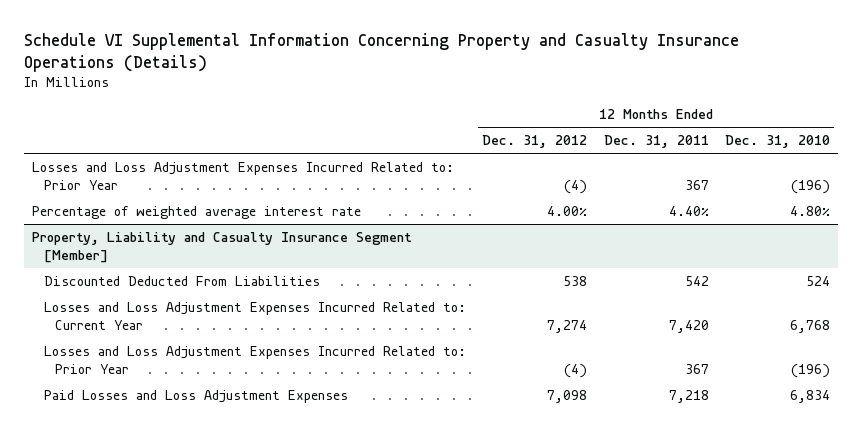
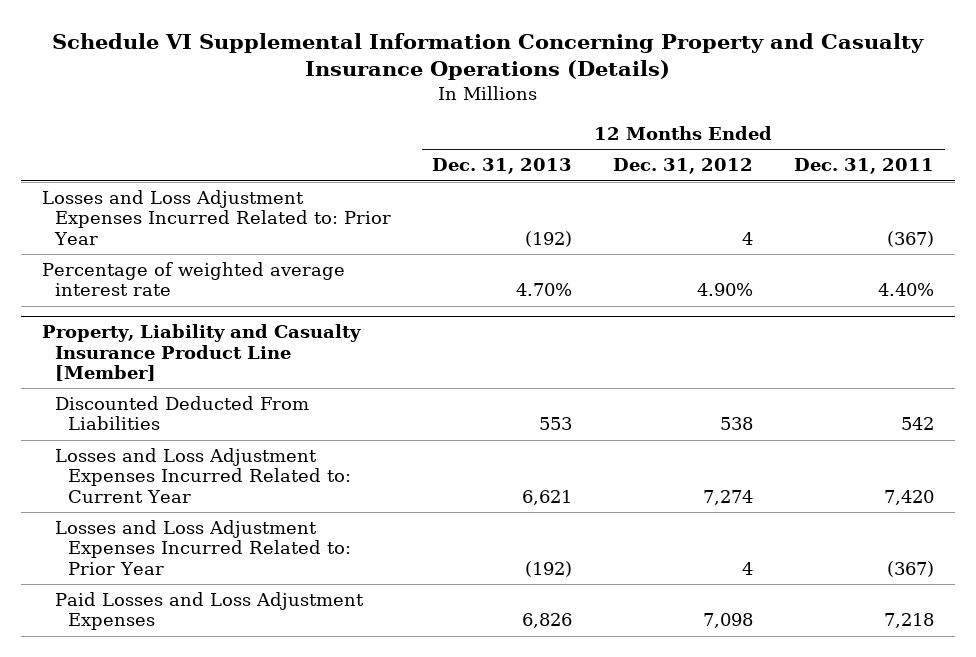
- | 12 Months Ended Dec. 31, 2012 | 12 Months Ended Dec. 31, 2011 | 12 Months Ended Dec. 31, 2010
+ | 12 Months Ended Dec. 31, 2013 | 12 Months Ended Dec. 31, 2012 | 12 Months Ended Dec. 31, 2011
- Losses and Loss Adjustment Expenses Incurred Related to: Prior Year | (4) | 367 | (196)
- Percentage of weighted average interest rate | 4.00% | 4.40% | 4.80%
- Property, Liability and Casualty Insurance Segment [Member]
+ Losses and Loss Adjustment Expenses Incurred Related to: Prior Year | (192) | 4 | (367)
+ Percentage of weighted average interest rate | 4.70% | 4.90% | 4.40%
+ Property, Liability and Casualty Insurance Product Line [Member]
- Losses and Loss Adjustment Expenses Incurred Related to: Prior Year | (4) | 367 | (196)
+ Losses and Loss Adjustment Expenses Incurred Related to: Prior Year | (192) | 4 | (367)

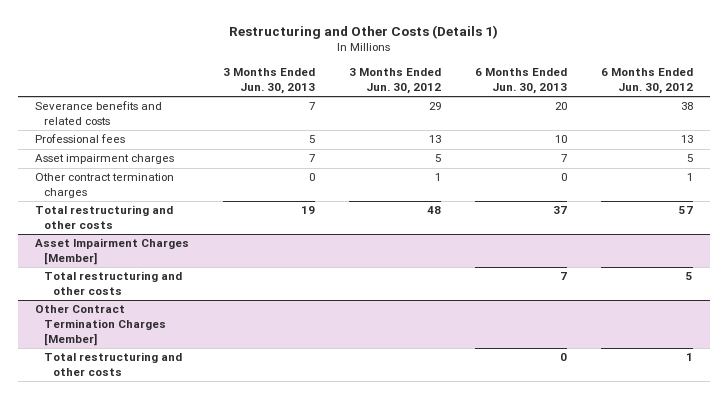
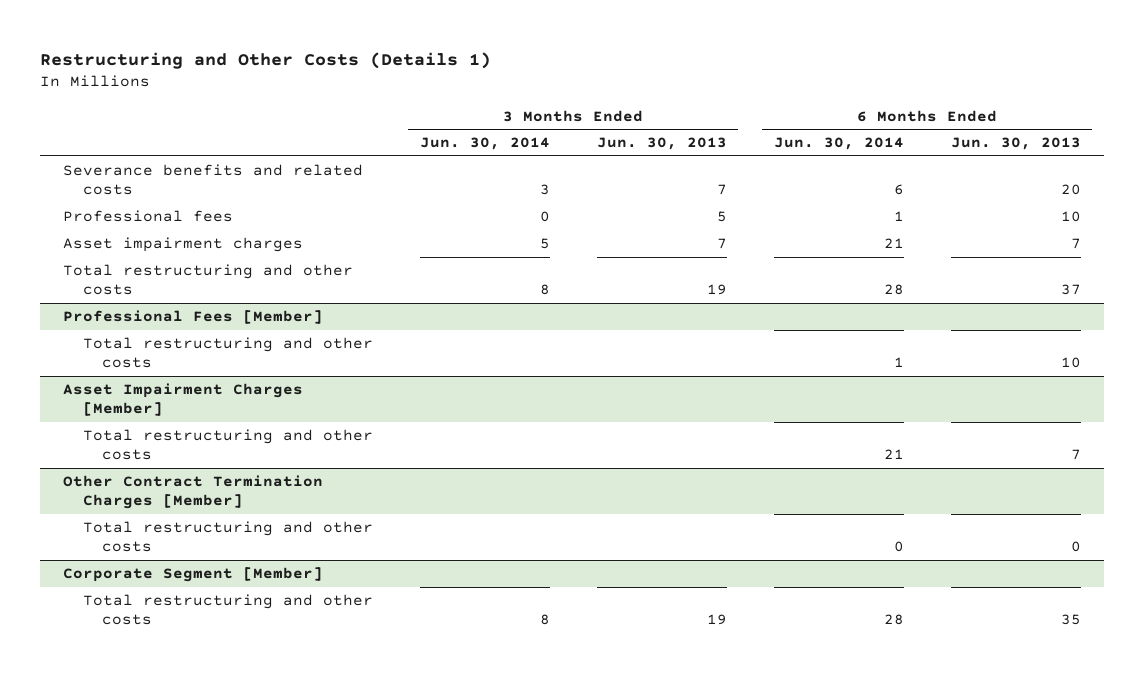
- | 3 Months Ended Jun. 30, 2013 | 3 Months Ended Jun. 30, 2012 | 6 Months Ended Jun. 30, 2013 | 6 Months Ended Jun. 30, 2012
+ | 3 Months Ended Jun. 30, 2014 | 3 Months Ended Jun. 30, 2013 | 6 Months Ended Jun. 30, 2014 | 6 Months Ended Jun. 30, 2013
- Other contract termination charges | 0 | 1 | 0 | 1
+ Professional Fees [Member]
+ Total restructuring and other costs | | | 1 | 10
+ Corporate Segment [Member]
+ Total restructuring and other costs | 8 | 19 | 28 | 35

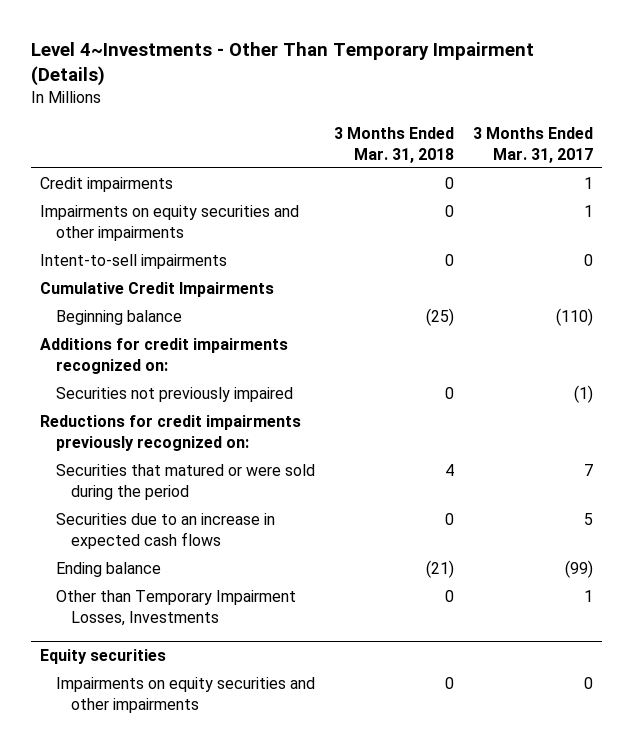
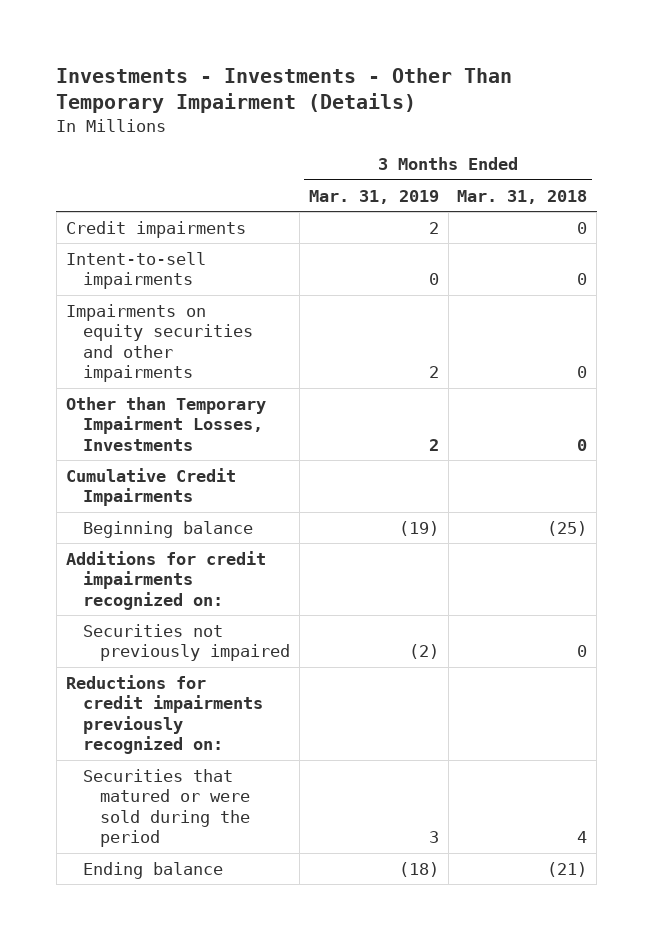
- Level 4~Investments - Other Than Temporary Impairment (Details)
+ Investments - Investments - Other Than Temporary Impairment (Details)
- | 3 Months Ended Mar. 31, 2018 | 3 Months Ended Mar. 31, 2017
+ | 3 Months Ended Mar. 31, 2019 | 3 Months Ended Mar. 31, 2018
moved down: Impairments on equity securities and other impairments | 2 | 0
moved up: Other than Temporary Impairment Losses, Investments | 2 | 0
- Securities due to an increase in expected cash flows | 0 | 5
- Equity securities
- Impairments on equity securities and other impairments | 0 | 0

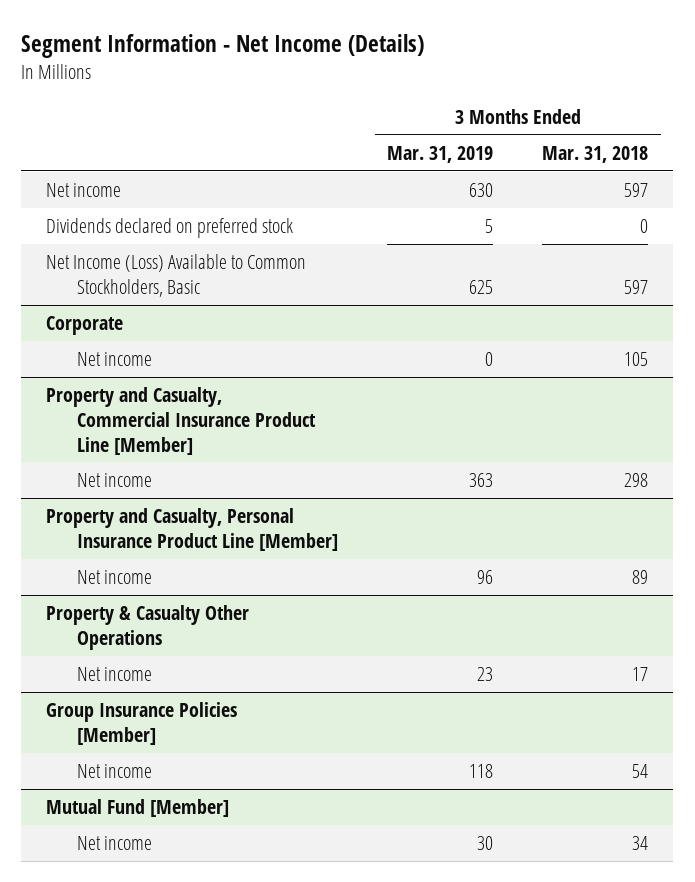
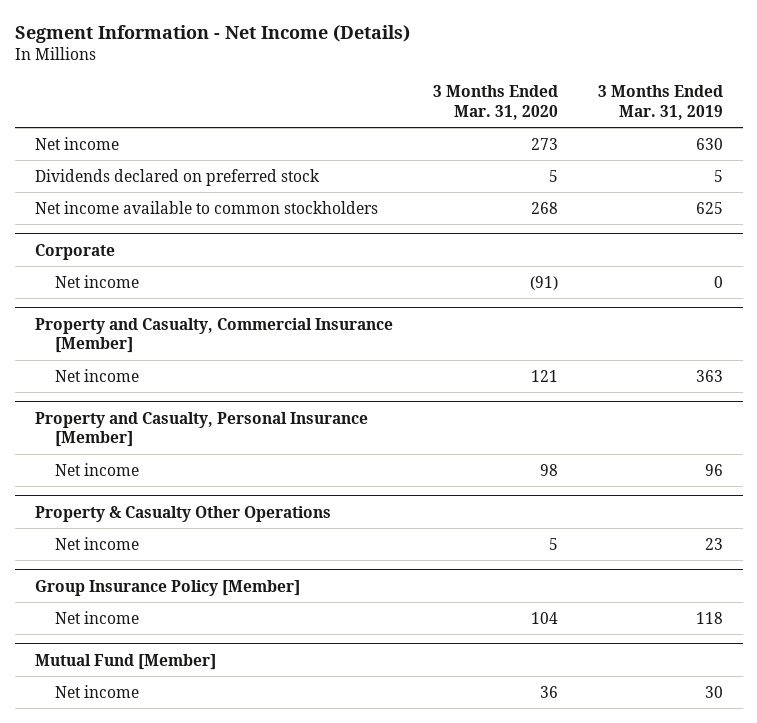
- | 3 Months Ended Mar. 31, 2019 | 3 Months Ended Mar. 31, 2018
+ | 3 Months Ended Mar. 31, 2020 | 3 Months Ended Mar. 31, 2019
- Net Income (Loss) Available to Common Stockholders, Basic | 625 | 597
+ Net income available to common stockholders | 268 | 625
- Property and Casualty, Commercial Insurance Product Line [Member]
+ Property and Casualty, Commercial Insurance [Member]
- Property and Casualty, Personal Insurance Product Line [Member]
+ Property and Casualty, Personal Insurance [Member]
- Group Insurance Policies [Member]
+ Group Insurance Policy [Member]

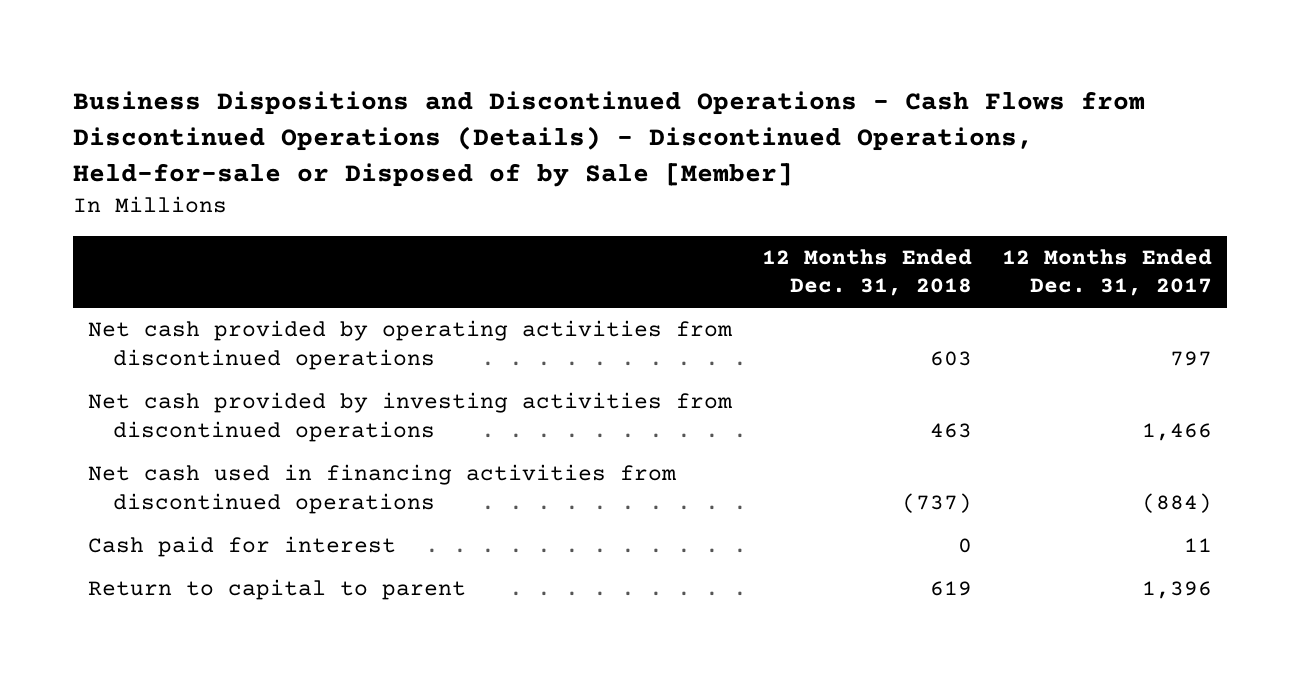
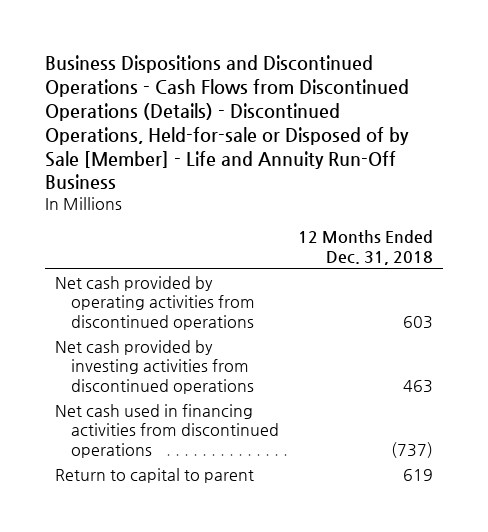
- Business Dispositions and Discontinued Operations - Cash Flows from Discontinued Operations (Details) - Discontinued Operations, Held-for-sale or Disposed of by Sale [Member]
+ Business Dispositions and Discontinued Operations - Cash Flows from Discontinued Operations (Details) - Discontinued Operations, Held-for-sale or Disposed of by Sale [Member] - Life and Annuity Run-Off Business
- | 12 Months Ended Dec. 31, 2018 | 12 Months Ended Dec. 31, 2017
+ | 12 Months Ended Dec. 31, 2018
- Cash paid for interest | 0 | 11

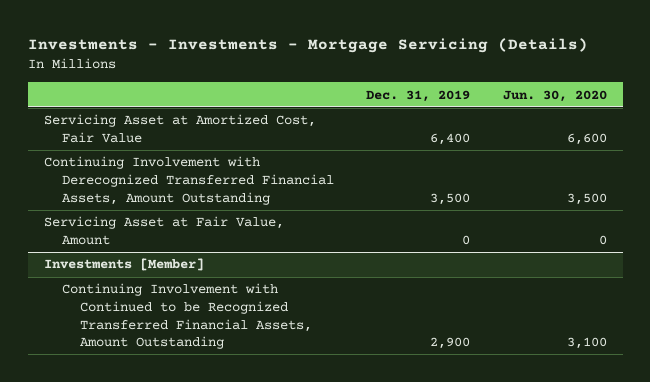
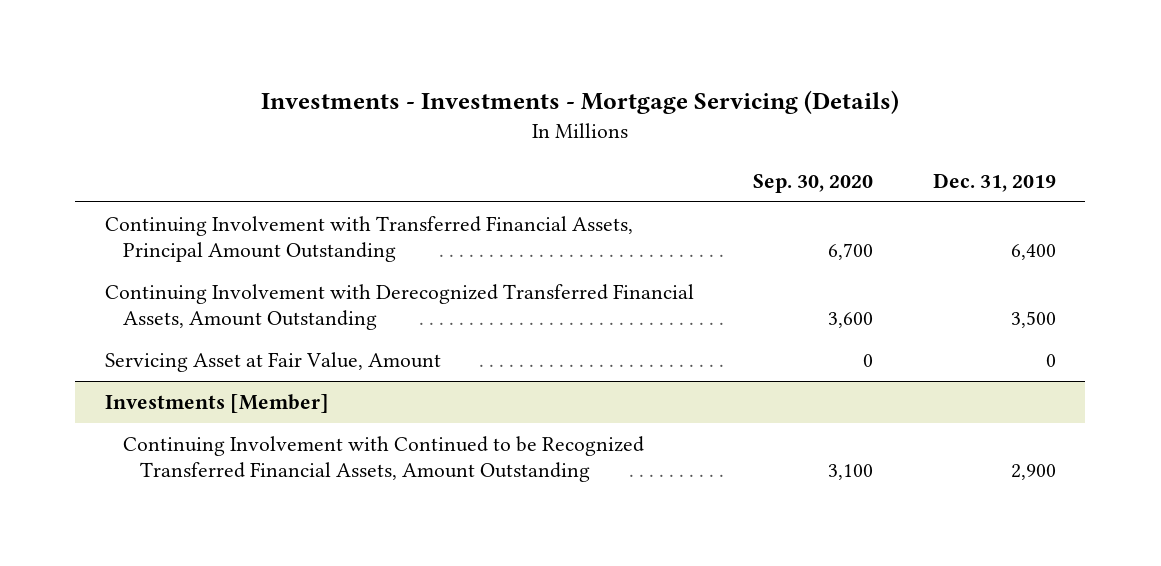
- | Dec. 31, 2019 | Jun. 30, 2020
+ | Sep. 30, 2020 | Dec. 31, 2019
- Servicing Asset at Amortized Cost, Fair Value | 6,400 | 6,600
+ Continuing Involvement with Transferred Financial Assets, Principal Amount Outstanding | 6,700 | 6,400

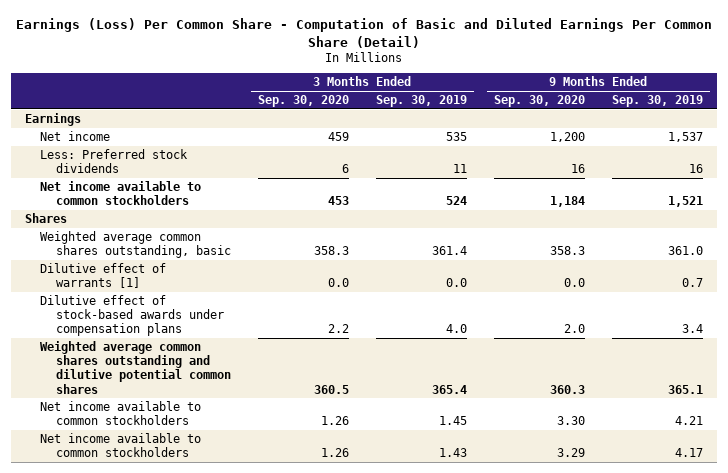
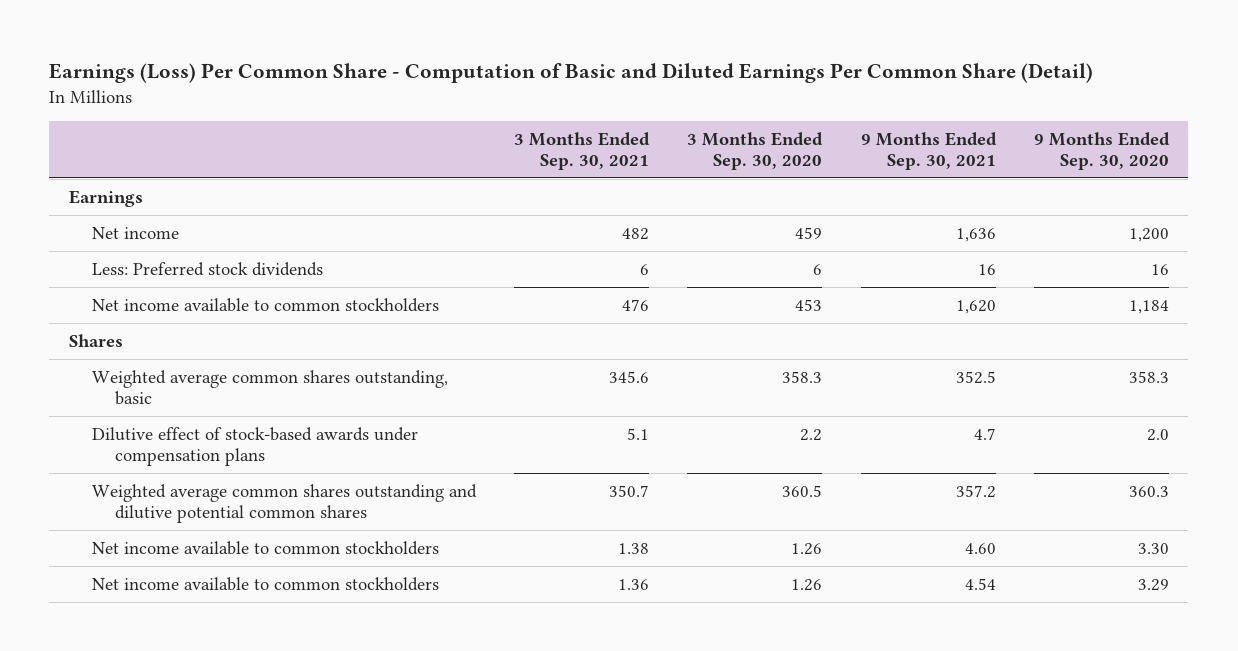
- | 3 Months Ended Sep. 30, 2020 | 3 Months Ended Sep. 30, 2019 | 9 Months Ended Sep. 30, 2020 | 9 Months Ended Sep. 30, 2019
+ | 3 Months Ended Sep. 30, 2021 | 3 Months Ended Sep. 30, 2020 | 9 Months Ended Sep. 30, 2021 | 9 Months Ended Sep. 30, 2020
- Dilutive effect of warrants [1] | 0.0 | 0.0 | 0.0 | 0.7

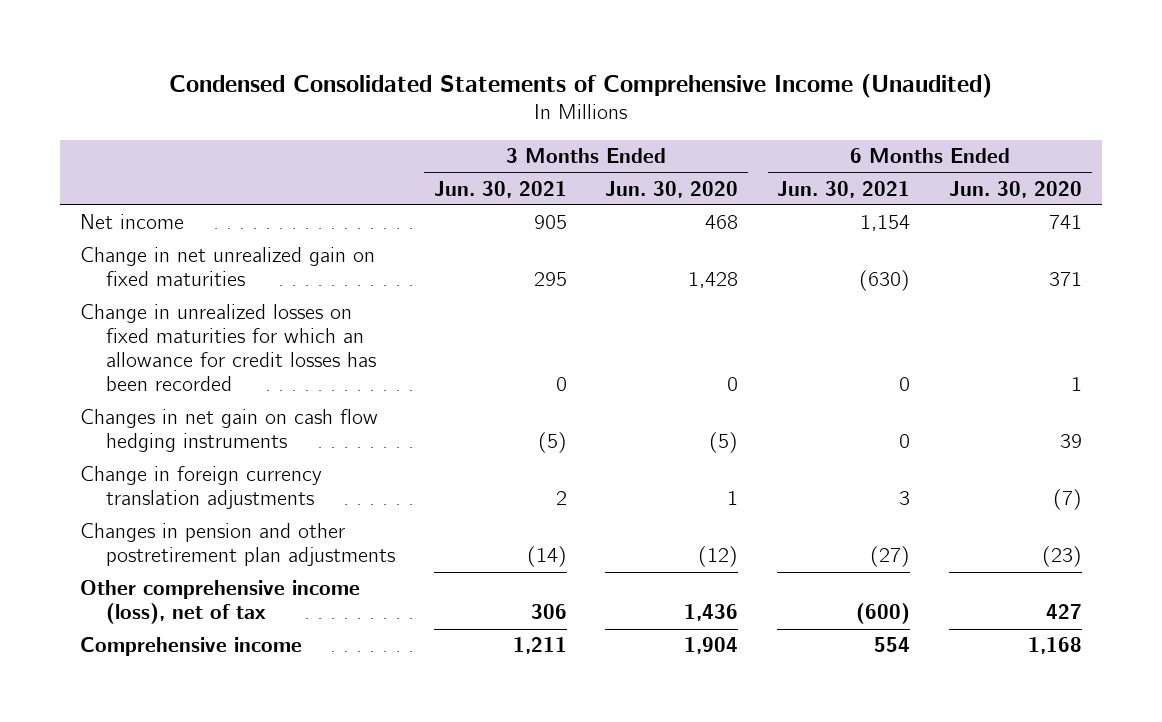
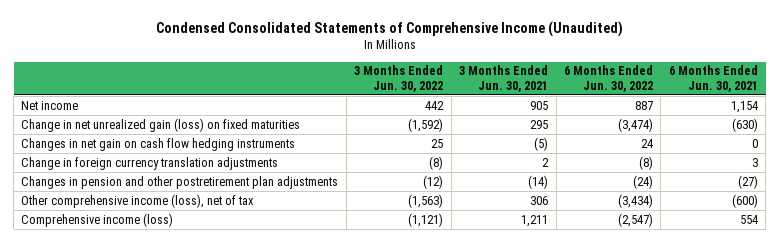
- | 3 Months Ended Jun. 30, 2021 | 3 Months Ended Jun. 30, 2020 | 6 Months Ended Jun. 30, 2021 | 6 Months Ended Jun. 30, 2020
+ | 3 Months Ended Jun. 30, 2022 | 3 Months Ended Jun. 30, 2021 | 6 Months Ended Jun. 30, 2022 | 6 Months Ended Jun. 30, 2021
- Change in net unrealized gain on fixed maturities | 295 | 1,428 | (630) | 371
- Change in unrealized losses on fixed maturities for which an allowance for credit losses has been recorded | 0 | 0 | 0 | 1
+ Change in net unrealized gain (loss) on fixed maturities | (1,592) | 295 | (3,474) | (630)
- Comprehensive income | 1,211 | 1,904 | 554 | 1,168
+ Comprehensive income (loss) | (1,121) | 1,211 | (2,547) | 554

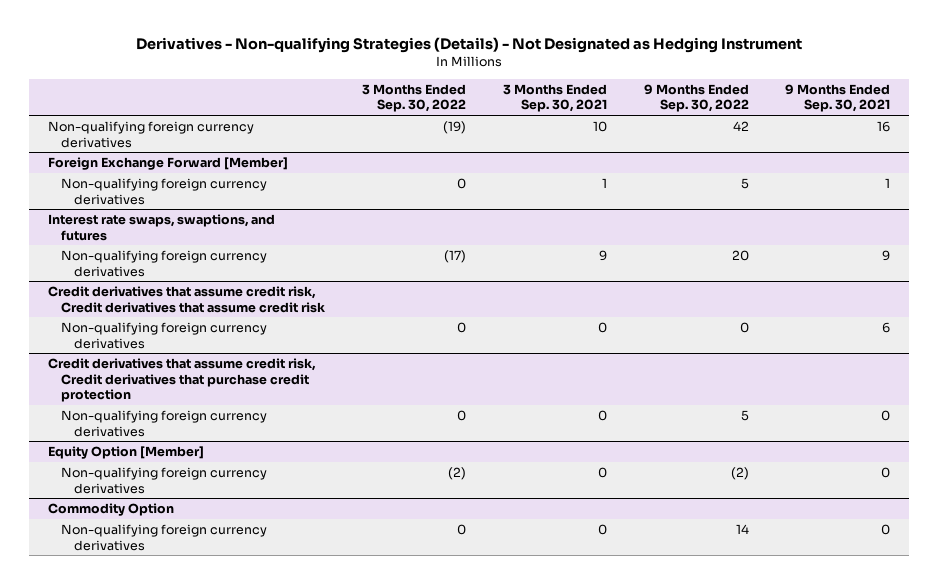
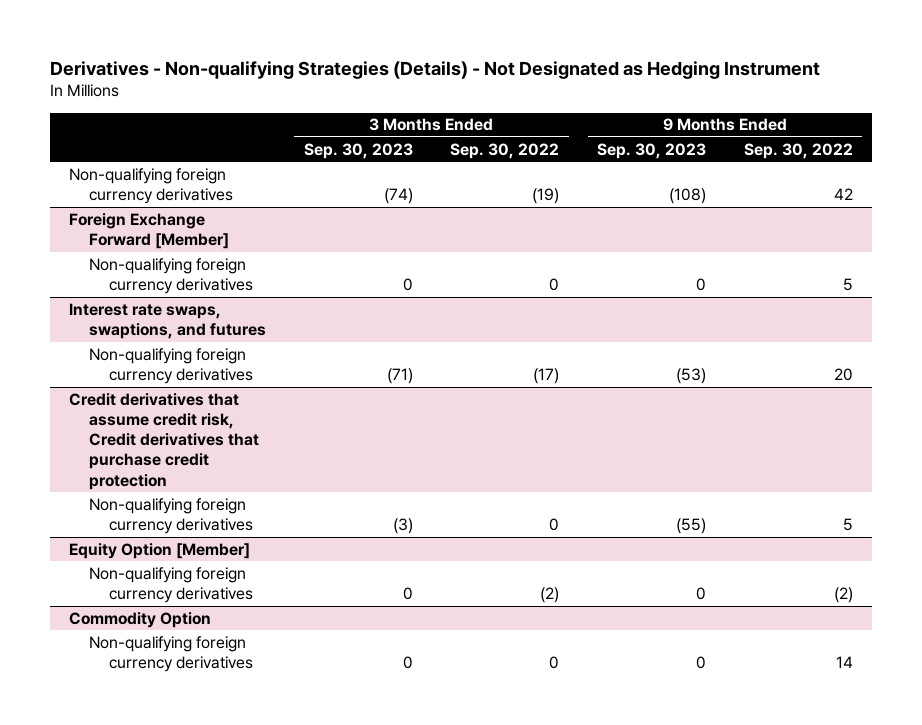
- | 3 Months Ended Sep. 30, 2022 | 3 Months Ended Sep. 30, 2021 | 9 Months Ended Sep. 30, 2022 | 9 Months Ended Sep. 30, 2021
+ | 3 Months Ended Sep. 30, 2023 | 3 Months Ended Sep. 30, 2022 | 9 Months Ended Sep. 30, 2023 | 9 Months Ended Sep. 30, 2022
- Credit derivatives that assume credit risk, Credit derivatives that assume credit risk
- Non-qualifying foreign currency derivatives | 0 | 0 | 0 | 6

